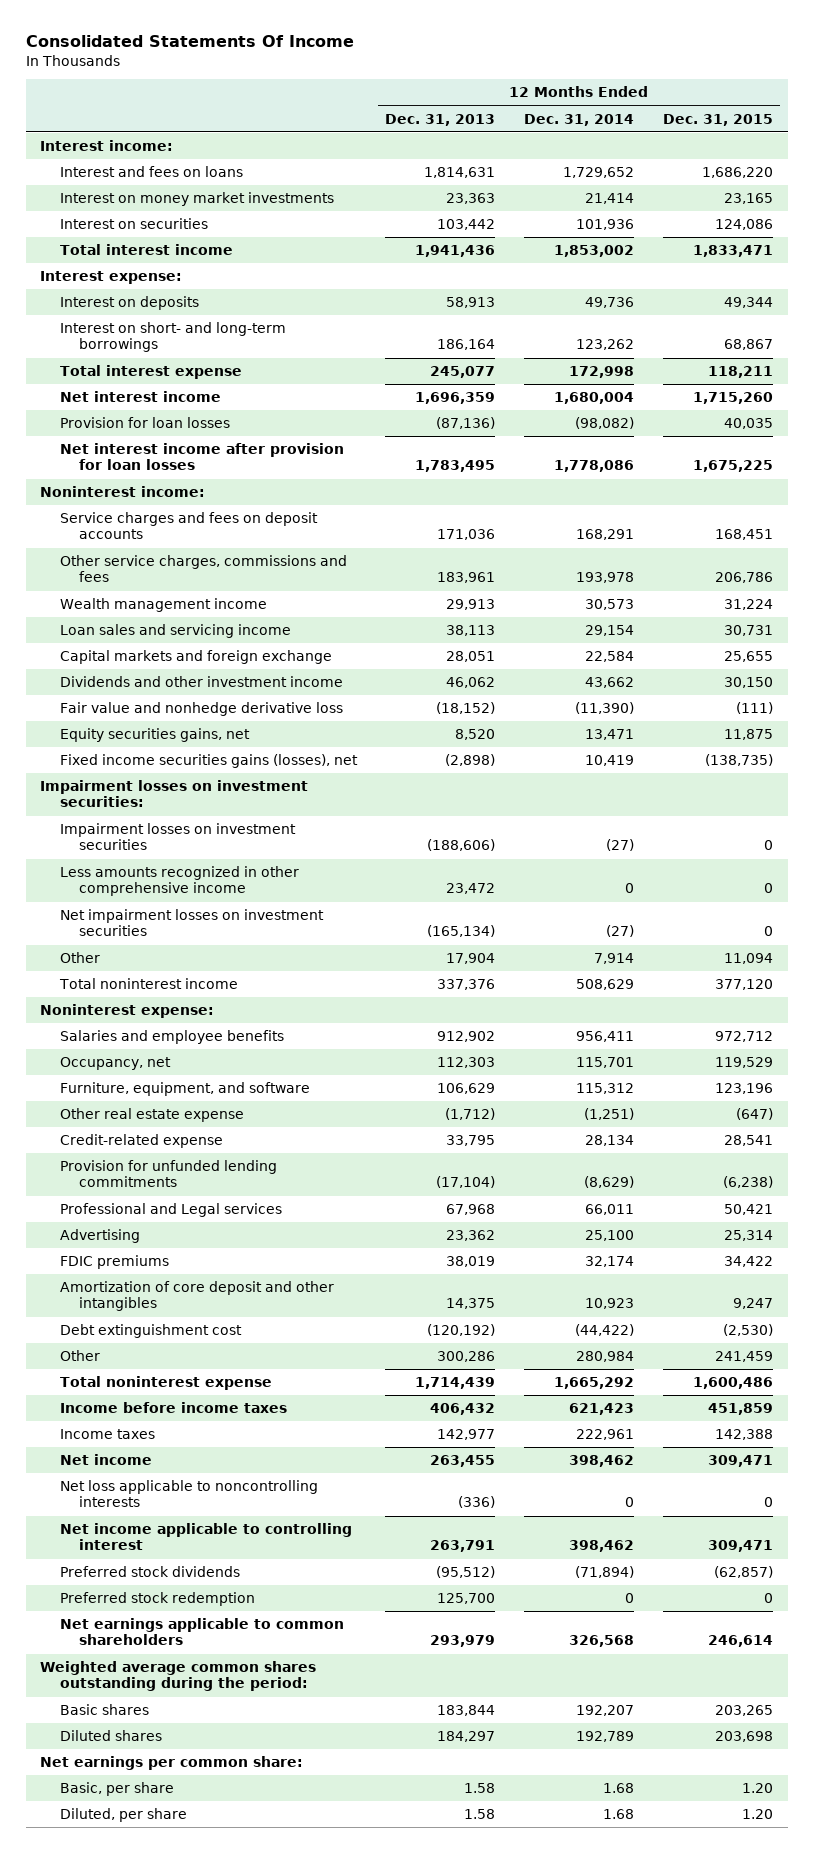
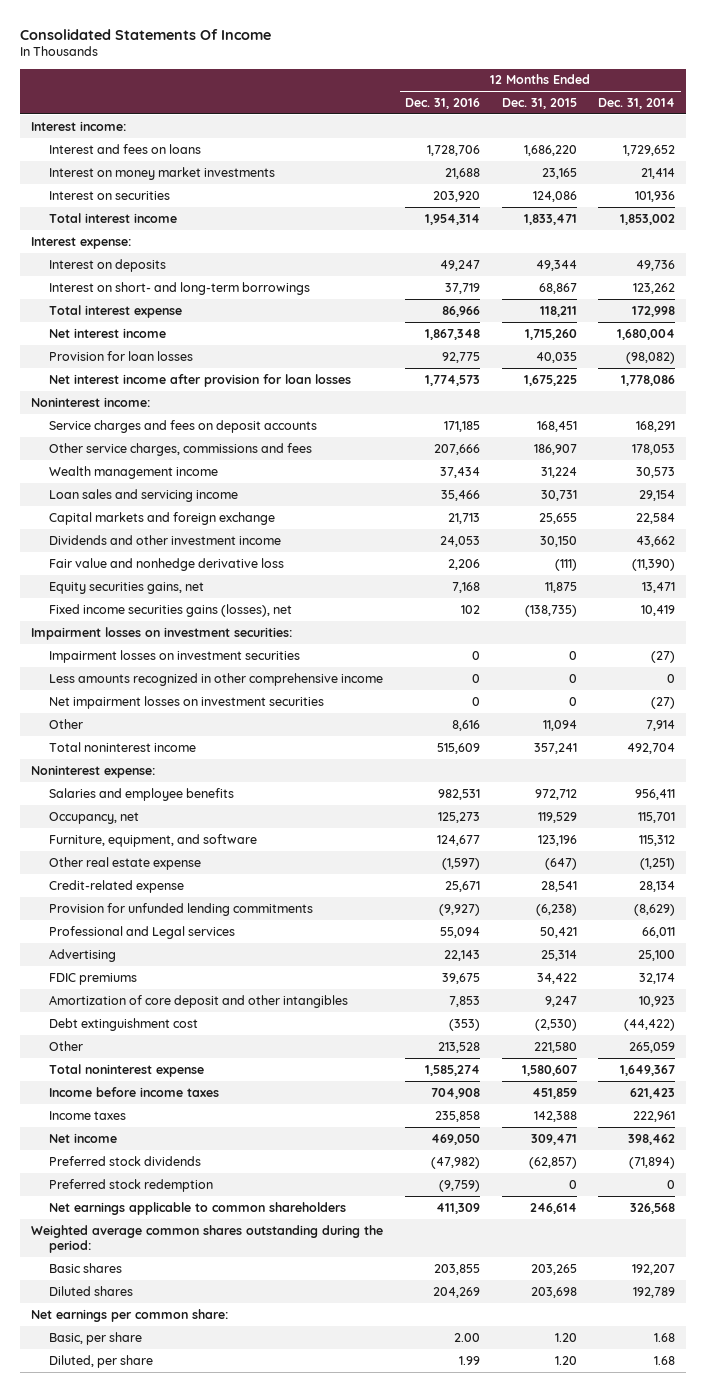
- | 12 Months Ended Dec. 31, 2013 | 12 Months Ended Dec. 31, 2014 | 12 Months Ended Dec. 31, 2015
+ | 12 Months Ended Dec. 31, 2016 | 12 Months Ended Dec. 31, 2015 | 12 Months Ended Dec. 31, 2014
- Other service charges, commissions and fees | 183,961 | 193,978 | 206,786
+ Other service charges, commissions and fees | 207,666 | 186,907 | 178,053
- Total noninterest income | 337,376 | 508,629 | 377,120
+ Total noninterest income | 515,609 | 357,241 | 492,704
- Other | 300,286 | 280,984 | 241,459
- Total noninterest expense | 1,714,439 | 1,665,292 | 1,600,486
+ Other | 213,528 | 221,580 | 265,059
+ Total noninterest expense | 1,585,274 | 1,580,607 | 1,649,367
- Net loss applicable to noncontrolling interests | (336) | 0 | 0
- Net income applicable to controlling interest | 263,791 | 398,462 | 309,471

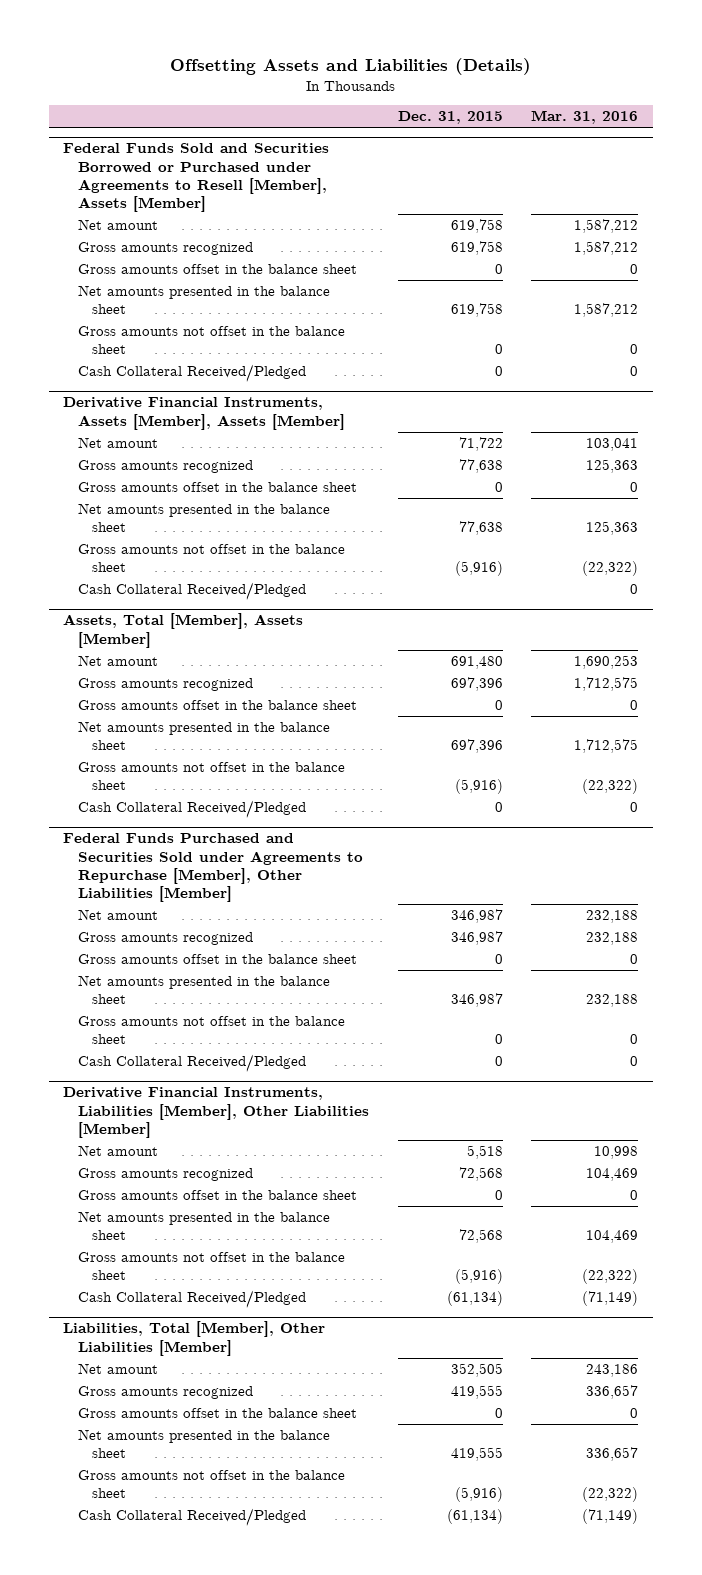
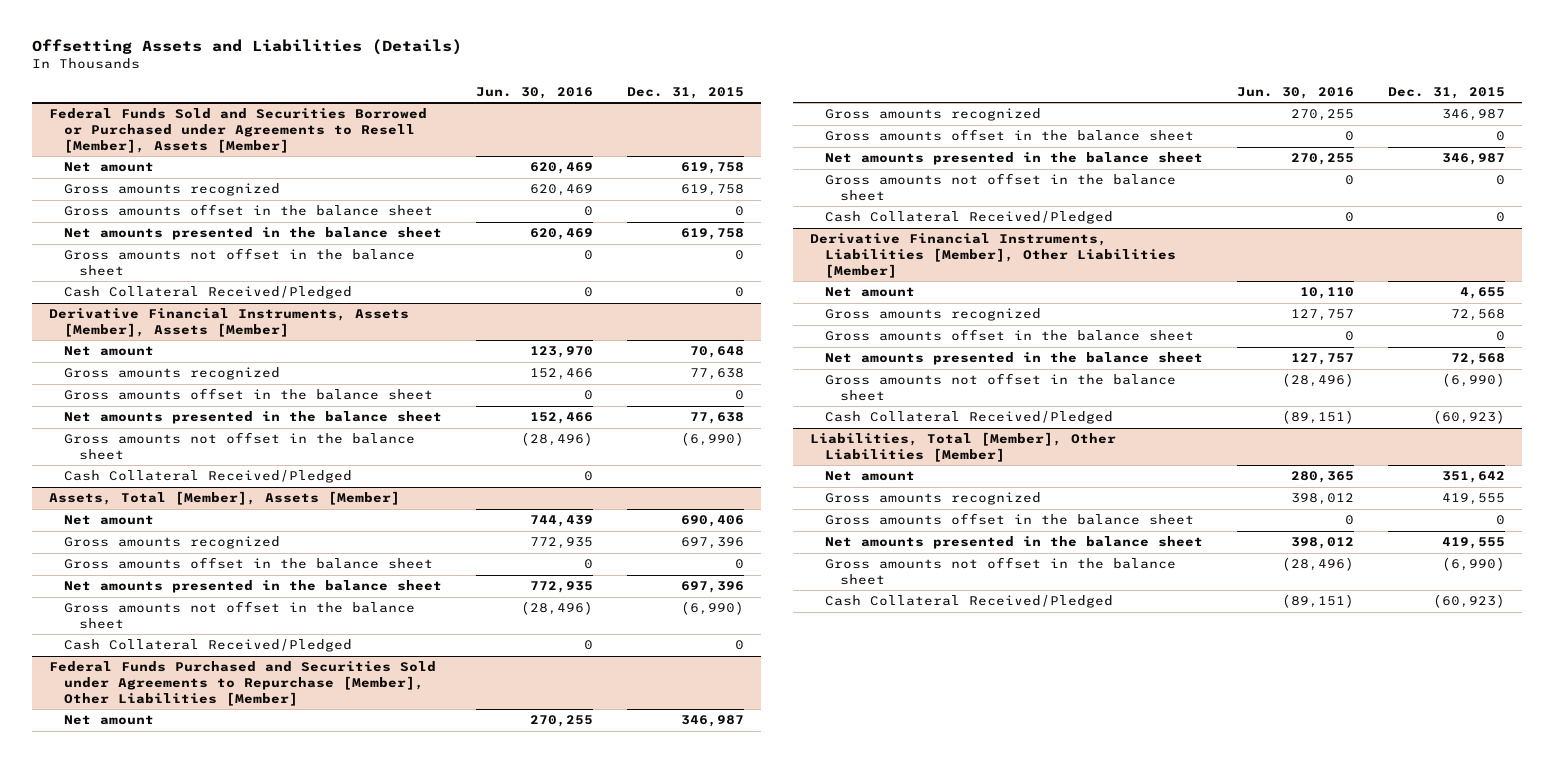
- | Dec. 31, 2015 | Mar. 31, 2016
+ | Jun. 30, 2016 | Dec. 31, 2015
@ Derivative Financial Instruments, Assets [Member], Assets [Member]
- Net amount | 71,722 | 103,041
+ Net amount | 123,970 | 70,648
- Gross amounts not offset in the balance sheet | (5,916) | (22,322)
+ Gross amounts not offset in the balance sheet | (28,496) | (6,990)
@ Assets, Total [Member], Assets [Member]
- Net amount | 691,480 | 1,690,253
+ Net amount | 744,439 | 690,406
- Gross amounts not offset in the balance sheet | (5,916) | (22,322)
+ Gross amounts not offset in the balance sheet | (28,496) | (6,990)
@ Derivative Financial Instruments, Liabilities [Member], Other Liabilities [Member]
- Net amount | 5,518 | 10,998
+ Net amount | 10,110 | 4,655
- Gross amounts not offset in the balance sheet | (5,916) | (22,322)
- Cash Collateral Received/Pledged | (61,134) | (71,149)
+ Gross amounts not offset in the balance sheet | (28,496) | (6,990)
+ Cash Collateral Received/Pledged | (89,151) | (60,923)
@ Liabilities, Total [Member], Other Liabilities [Member]
- Net amount | 352,505 | 243,186
+ Net amount | 280,365 | 351,642
- Gross amounts not offset in the balance sheet | (5,916) | (22,322)
- Cash Collateral Received/Pledged | (61,134) | (71,149)
+ Gross amounts not offset in the balance sheet | (28,496) | (6,990)
+ Cash Collateral Received/Pledged | (89,151) | (60,923)

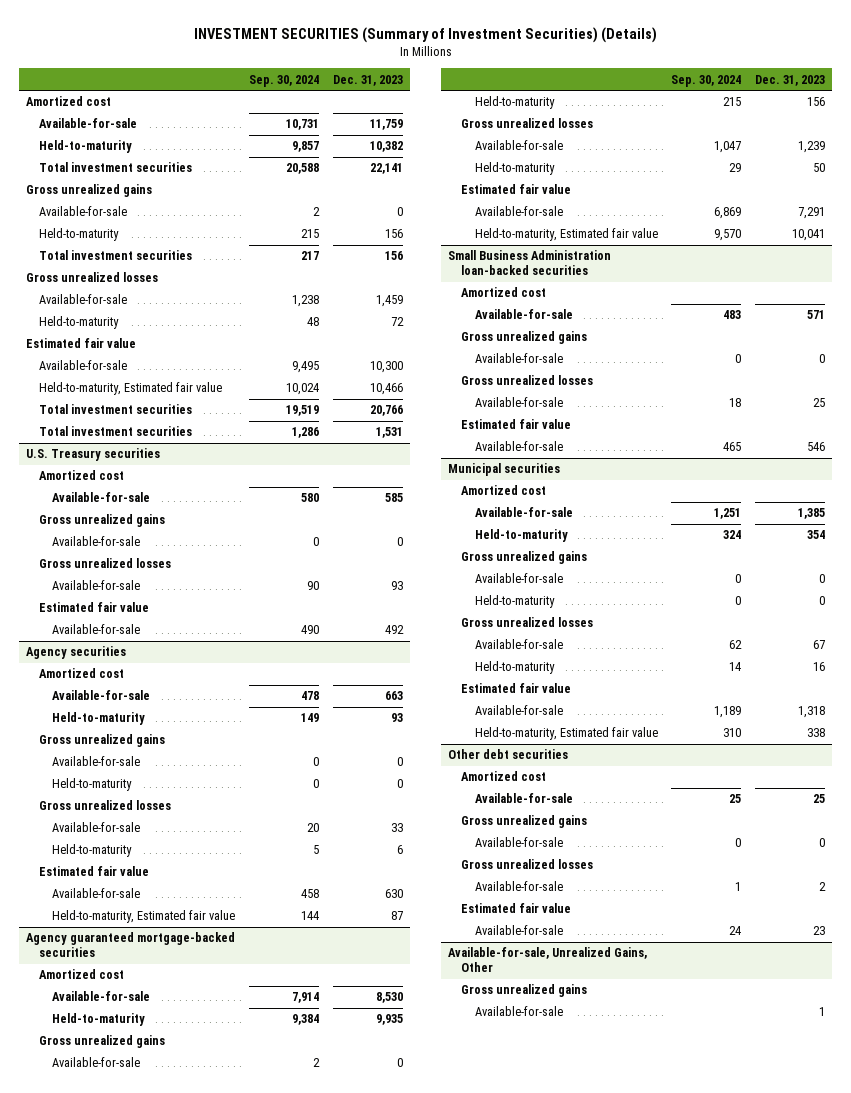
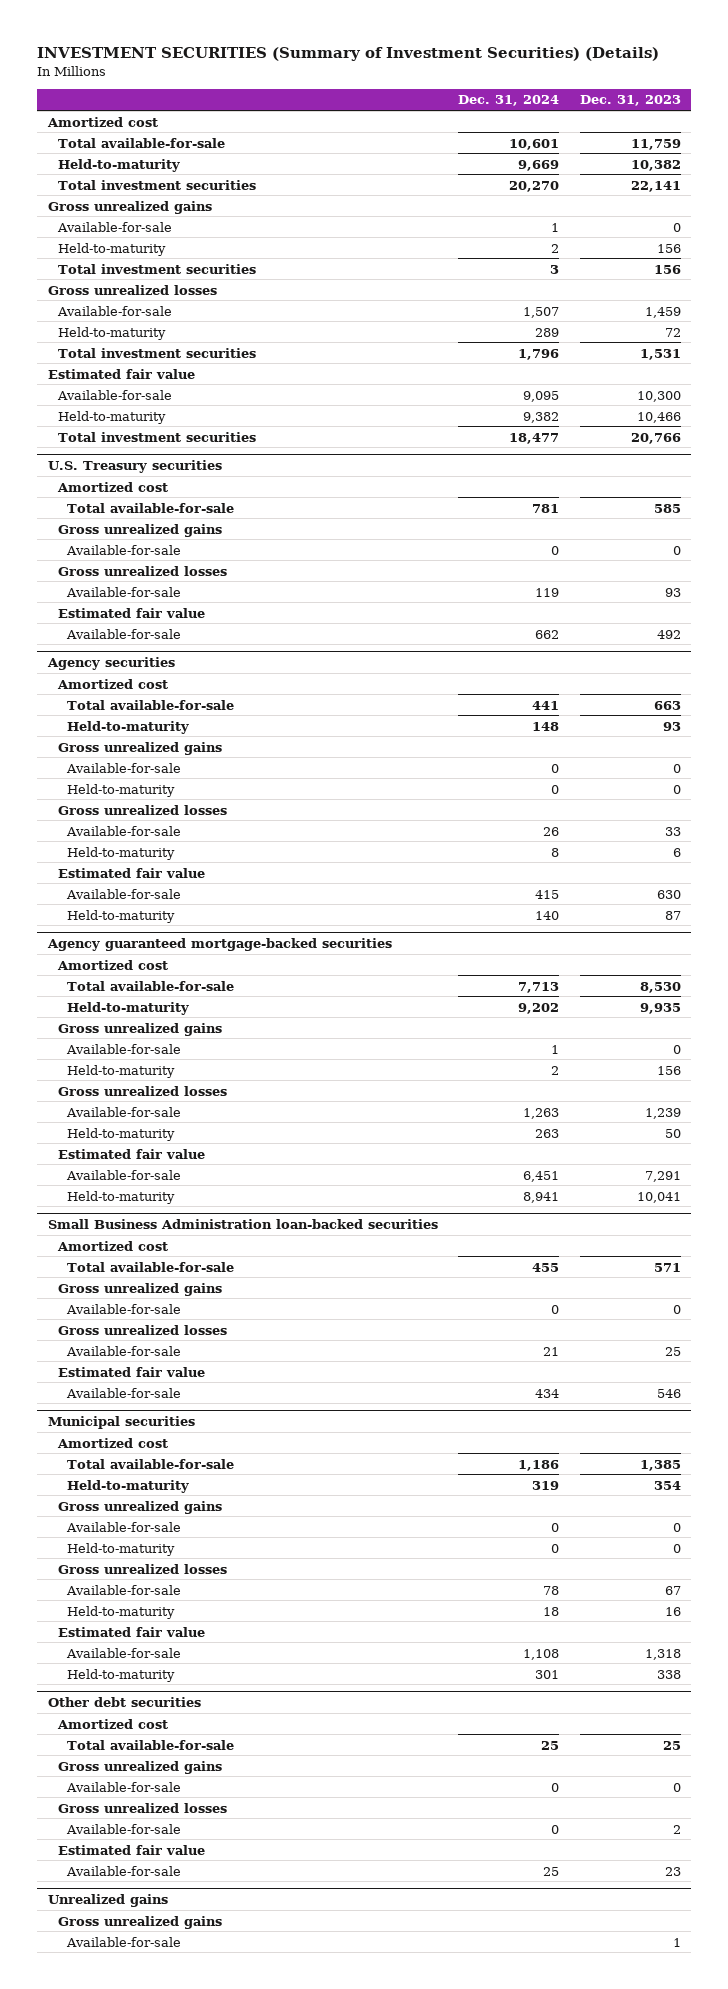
- | Sep. 30, 2024 | Dec. 31, 2023
+ | Dec. 31, 2024 | Dec. 31, 2023
- Available-for-sale | 10,731 | 11,759
+ Total available-for-sale | 10,601 | 11,759
moved up: Total investment securities | 1,796 | 1,531
- Held-to-maturity, Estimated fair value | 10,024 | 10,466
+ Held-to-maturity | 9,382 | 10,466
@ U.S. Treasury securities
- Available-for-sale | 580 | 585
+ Total available-for-sale | 781 | 585
@ Agency securities
- Available-for-sale | 478 | 663
+ Total available-for-sale | 441 | 663
- Held-to-maturity, Estimated fair value | 144 | 87
+ Held-to-maturity | 140 | 87
@ Agency guaranteed mortgage-backed securities
- Available-for-sale | 7,914 | 8,530
+ Total available-for-sale | 7,713 | 8,530
- Held-to-maturity, Estimated fair value | 9,570 | 10,041
+ Held-to-maturity | 8,941 | 10,041
@ Small Business Administration loan-backed securities
- Available-for-sale | 483 | 571
+ Total available-for-sale | 455 | 571
@ Municipal securities
- Available-for-sale | 1,251 | 1,385
+ Total available-for-sale | 1,186 | 1,385
- Held-to-maturity, Estimated fair value | 310 | 338
+ Held-to-maturity | 301 | 338
@ Other debt securities
- Available-for-sale | 25 | 25
+ Total available-for-sale | 25 | 25
- Available-for-sale, Unrealized Gains, Other
+ Unrealized gains

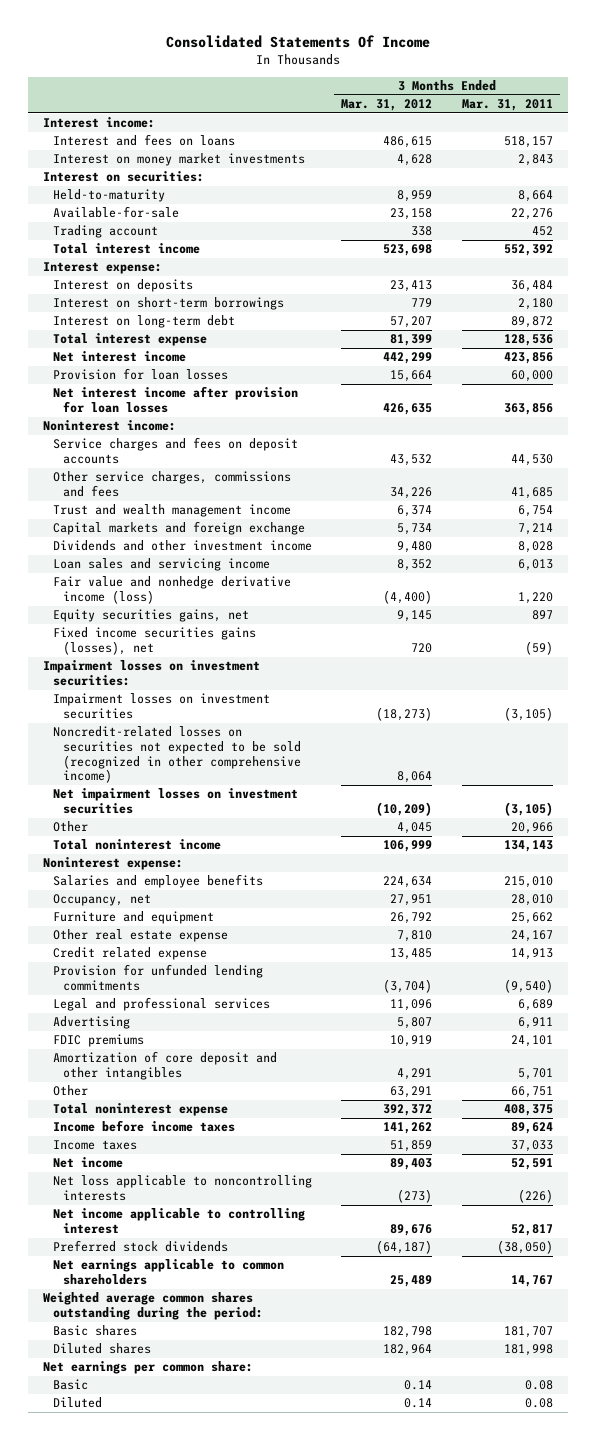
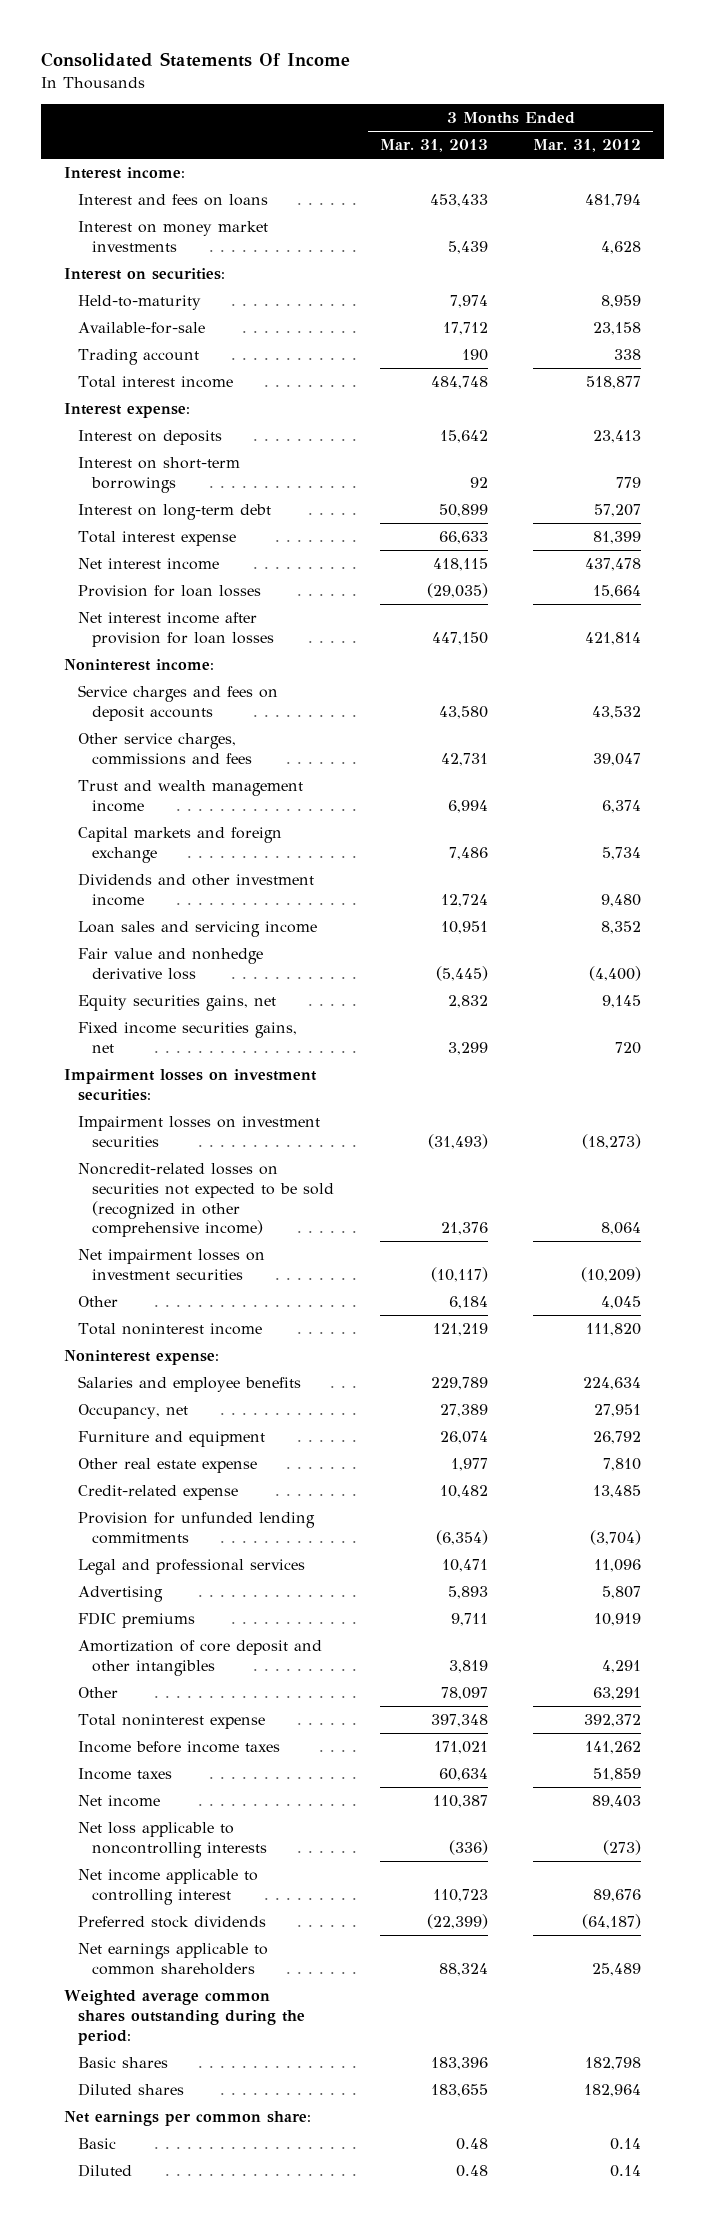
- | 3 Months Ended Mar. 31, 2012 | 3 Months Ended Mar. 31, 2011
+ | 3 Months Ended Mar. 31, 2013 | 3 Months Ended Mar. 31, 2012
- Interest and fees on loans | 486,615 | 518,157
+ Interest and fees on loans | 453,433 | 481,794
- Total interest income | 523,698 | 552,392
+ Total interest income | 484,748 | 518,877
- Net interest income | 442,299 | 423,856
+ Net interest income | 418,115 | 437,478
- Net interest income after provision for loan losses | 426,635 | 363,856
+ Net interest income after provision for loan losses | 447,150 | 421,814
- Other service charges, commissions and fees | 34,226 | 41,685
+ Other service charges, commissions and fees | 42,731 | 39,047
- Fair value and nonhedge derivative income (loss) | (4,400) | 1,220
+ Fair value and nonhedge derivative loss | (5,445) | (4,400)
- Fixed income securities gains (losses), net | 720 | (59)
+ Fixed income securities gains, net | 3,299 | 720
- Total noninterest income | 106,999 | 134,143
+ Total noninterest income | 121,219 | 111,820
- Credit related expense | 13,485 | 14,913
+ Credit-related expense | 10,482 | 13,485

